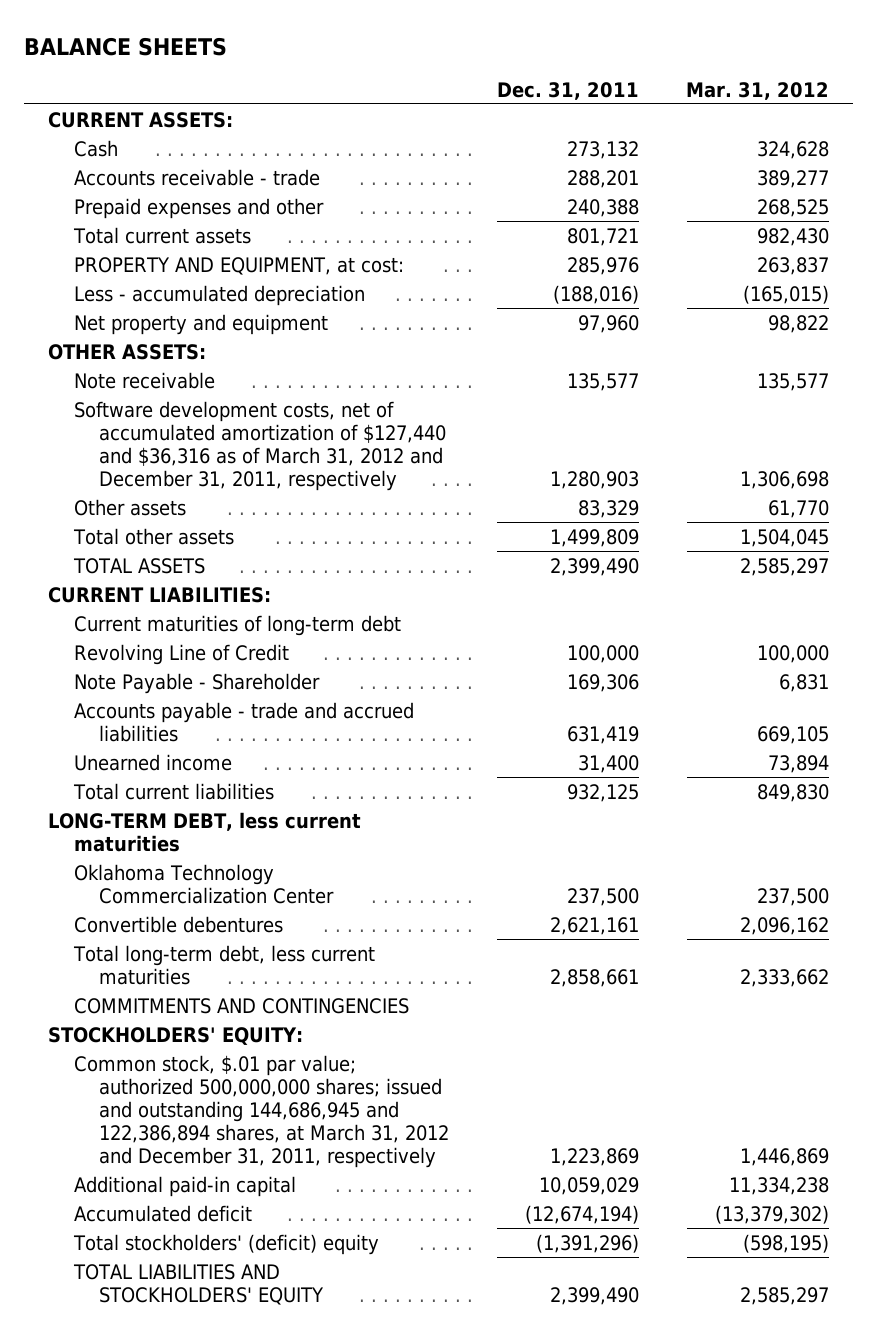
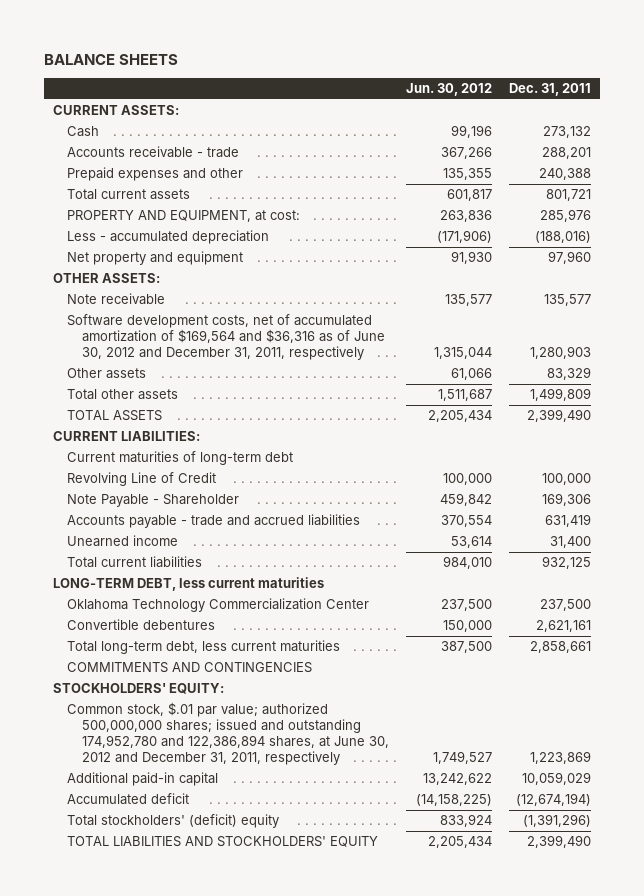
- | Dec. 31, 2011 | Mar. 31, 2012
+ | Jun. 30, 2012 | Dec. 31, 2011
- Software development costs, net of accumulated amortization of $127,440 and $36,316 as of March 31, 2012 and December 31, 2011, respectively | 1,280,903 | 1,306,698
+ Software development costs, net of accumulated amortization of $169,564 and $36,316 as of June 30, 2012 and December 31, 2011, respectively | 1,315,044 | 1,280,903
- Common stock, $.01 par value; authorized 500,000,000 shares; issued and outstanding 144,686,945 and 122,386,894 shares, at March 31, 2012 and December 31, 2011, respectively | 1,223,869 | 1,446,869
+ Common stock, $.01 par value; authorized 500,000,000 shares; issued and outstanding 174,952,780 and 122,386,894 shares, at June 30, 2012 and December 31, 2011, respectively | 1,749,527 | 1,223,869

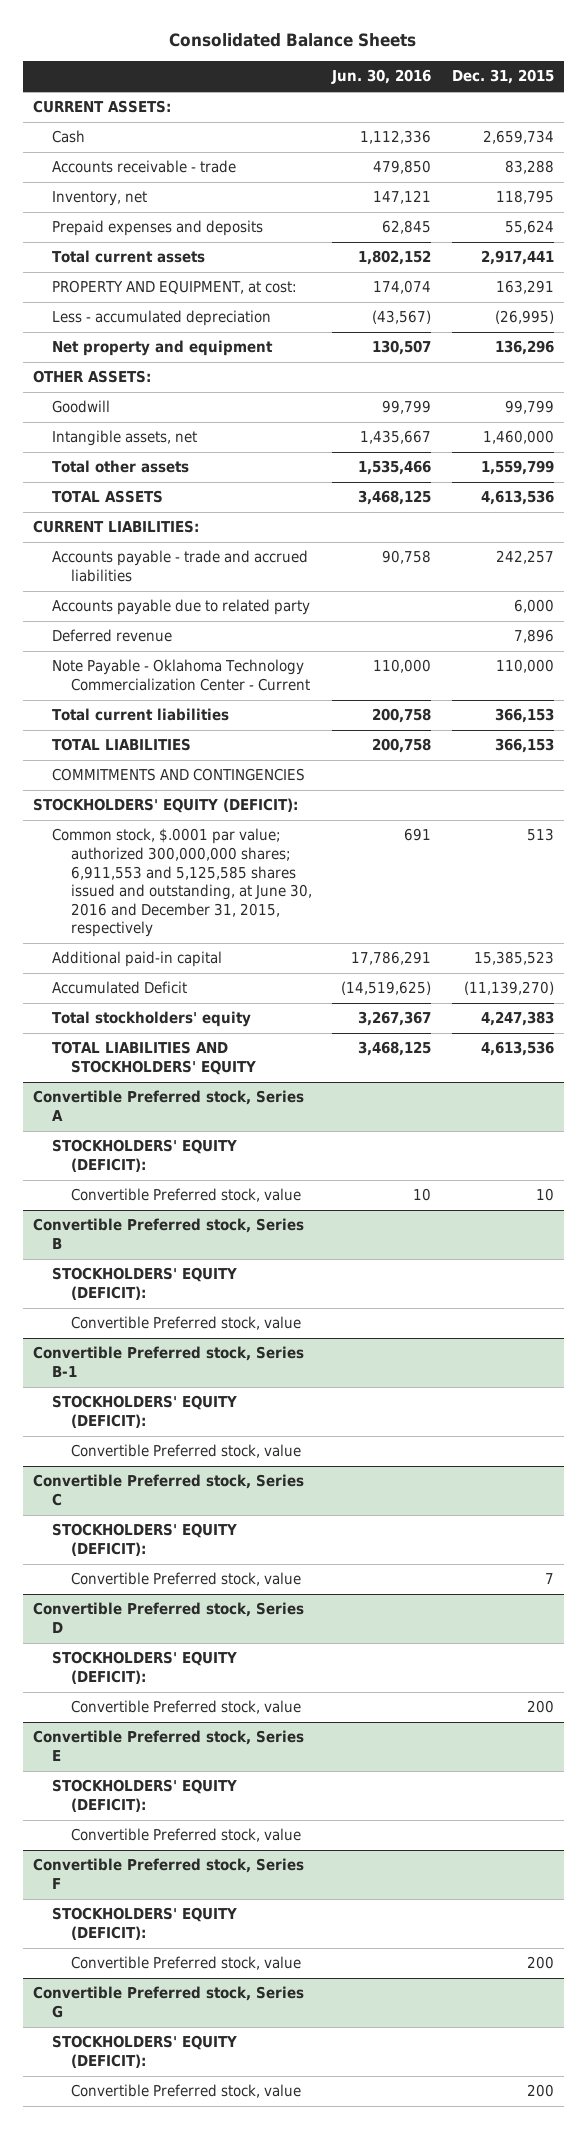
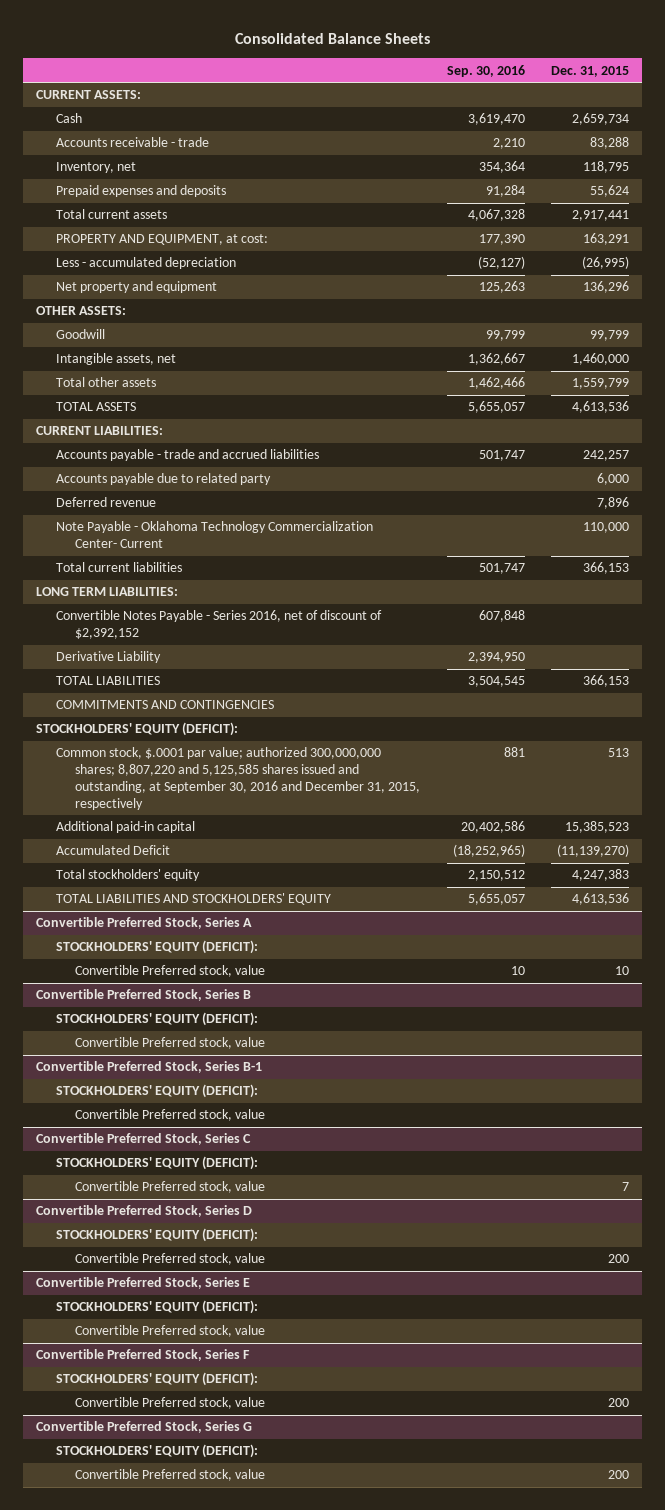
- | Jun. 30, 2016 | Dec. 31, 2015
+ | Sep. 30, 2016 | Dec. 31, 2015
- Note Payable - Oklahoma Technology Commercialization Center - Current | 110,000 | 110,000
+ Note Payable - Oklahoma Technology Commercialization Center- Current | | 110,000
+ LONG TERM LIABILITIES:
+ Convertible Notes Payable - Series 2016, net of discount of $2,392,152 | 607,848 |
+ Derivative Liability | 2,394,950 |
- Common stock, $.0001 par value; authorized 300,000,000 shares; 6,911,553 and 5,125,585 shares issued and outstanding, at June 30, 2016 and December 31, 2015, respectively | 691 | 513
+ Common stock, $.0001 par value; authorized 300,000,000 shares; 8,807,220 and 5,125,585 shares issued and outstanding, at September 30, 2016 and December 31, 2015, respectively | 881 | 513
- Convertible Preferred stock, Series A
+ Convertible Preferred Stock, Series A
- Convertible Preferred stock, Series B
+ Convertible Preferred Stock, Series B
- Convertible Preferred stock, Series B-1
+ Convertible Preferred Stock, Series B-1
- Convertible Preferred stock, Series C
+ Convertible Preferred Stock, Series C
- Convertible Preferred stock, Series D
+ Convertible Preferred Stock, Series D
- Convertible Preferred stock, Series E
+ Convertible Preferred Stock, Series E
- Convertible Preferred stock, Series F
+ Convertible Preferred Stock, Series F
- Convertible Preferred stock, Series G
+ Convertible Preferred Stock, Series G

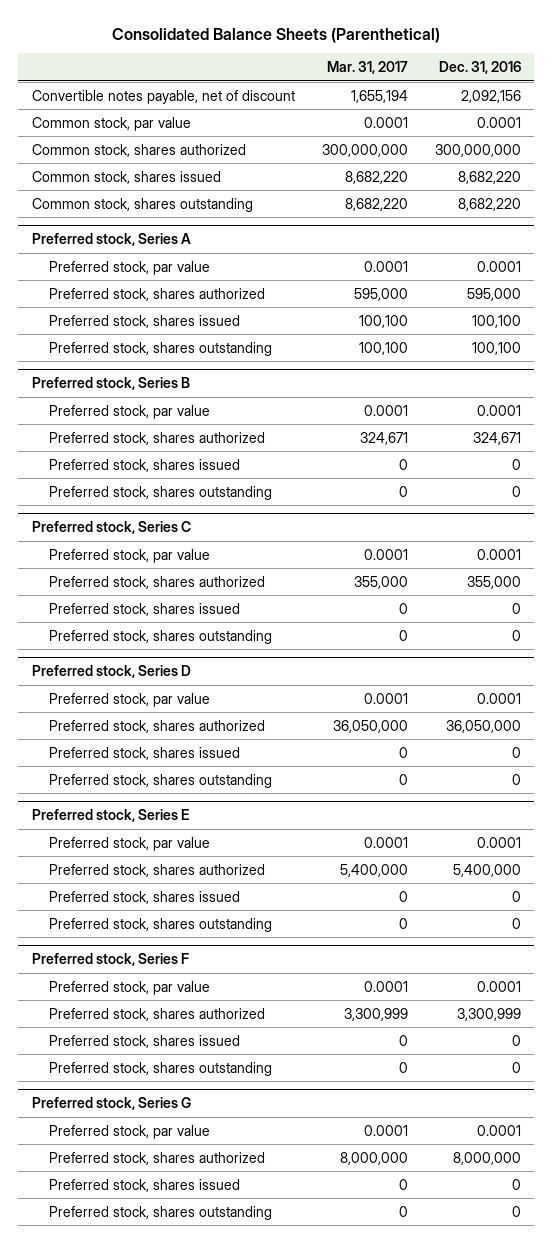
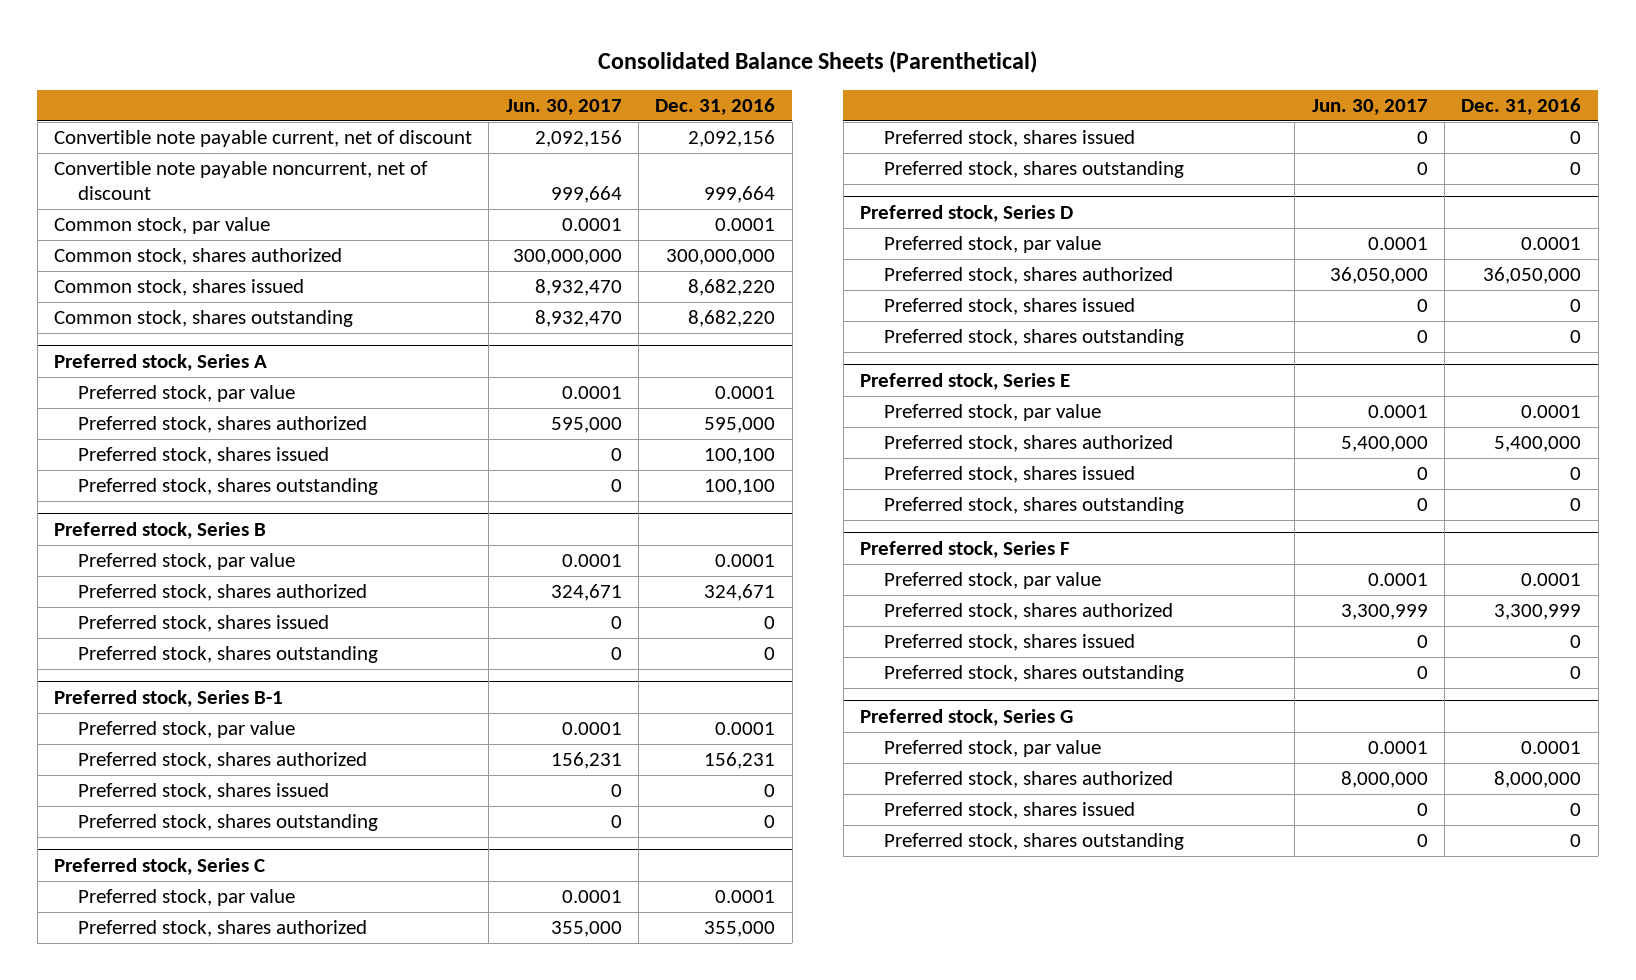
- | Mar. 31, 2017 | Dec. 31, 2016
+ | Jun. 30, 2017 | Dec. 31, 2016
- Convertible notes payable, net of discount | 1,655,194 | 2,092,156
+ Convertible note payable current, net of discount | 2,092,156 | 2,092,156
+ Convertible note payable noncurrent, net of discount | 999,664 | 999,664
+ Preferred stock, Series B-1
+ Preferred stock, par value | 0.0001 | 0.0001
+ Preferred stock, shares authorized | 156,231 | 156,231
+ Preferred stock, shares issued | 0 | 0
+ Preferred stock, shares outstanding | 0 | 0

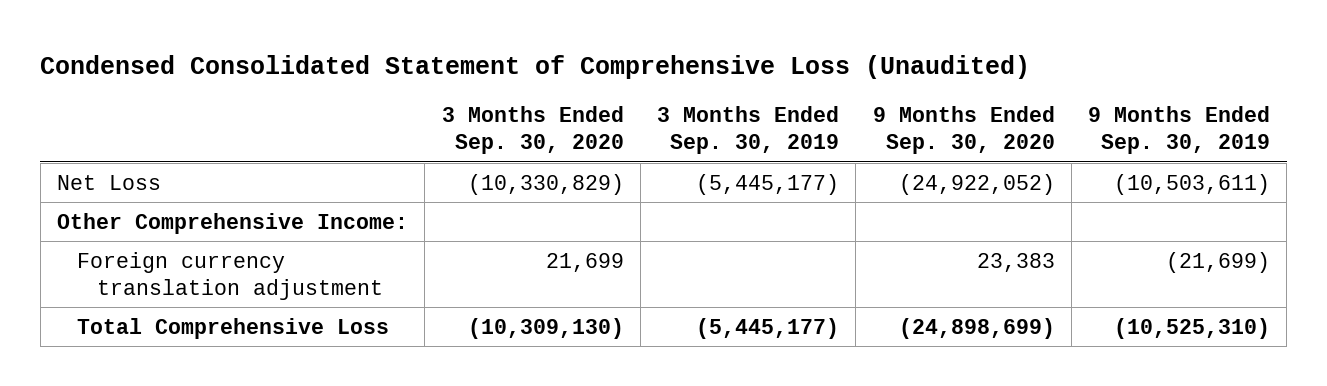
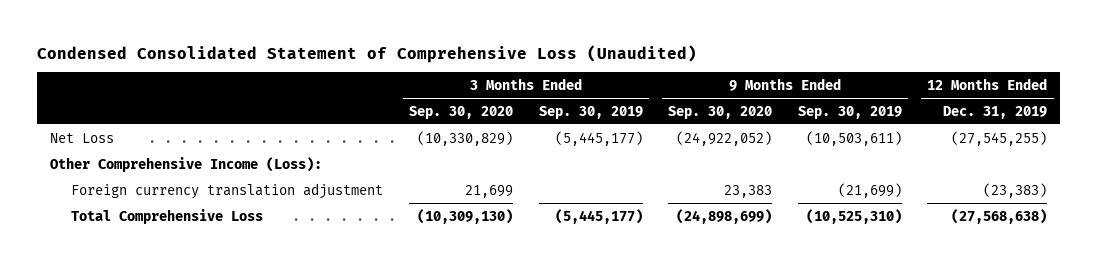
- | 3 Months Ended Sep. 30, 2020 | 3 Months Ended Sep. 30, 2019 | 9 Months Ended Sep. 30, 2020 | 9 Months Ended Sep. 30, 2019
+ | 3 Months Ended Sep. 30, 2020 | 3 Months Ended Sep. 30, 2019 | 9 Months Ended Sep. 30, 2020 | 9 Months Ended Sep. 30, 2019 | 12 Months Ended Dec. 31, 2019
- Other Comprehensive Income:
+ Other Comprehensive Income (Loss):

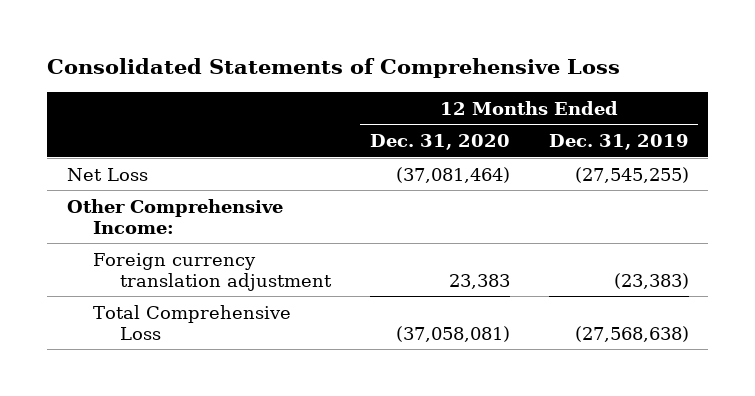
- Condensed Consolidated Statement of Comprehensive Loss (Unaudited)
+ Consolidated Statements of Comprehensive Loss
- | 3 Months Ended Sep. 30, 2020 | 3 Months Ended Sep. 30, 2019 | 9 Months Ended Sep. 30, 2020 | 9 Months Ended Sep. 30, 2019 | 12 Months Ended Dec. 31, 2019
+ | 12 Months Ended Dec. 31, 2020 | 12 Months Ended Dec. 31, 2019
- Other Comprehensive Income (Loss):
+ Other Comprehensive Income:

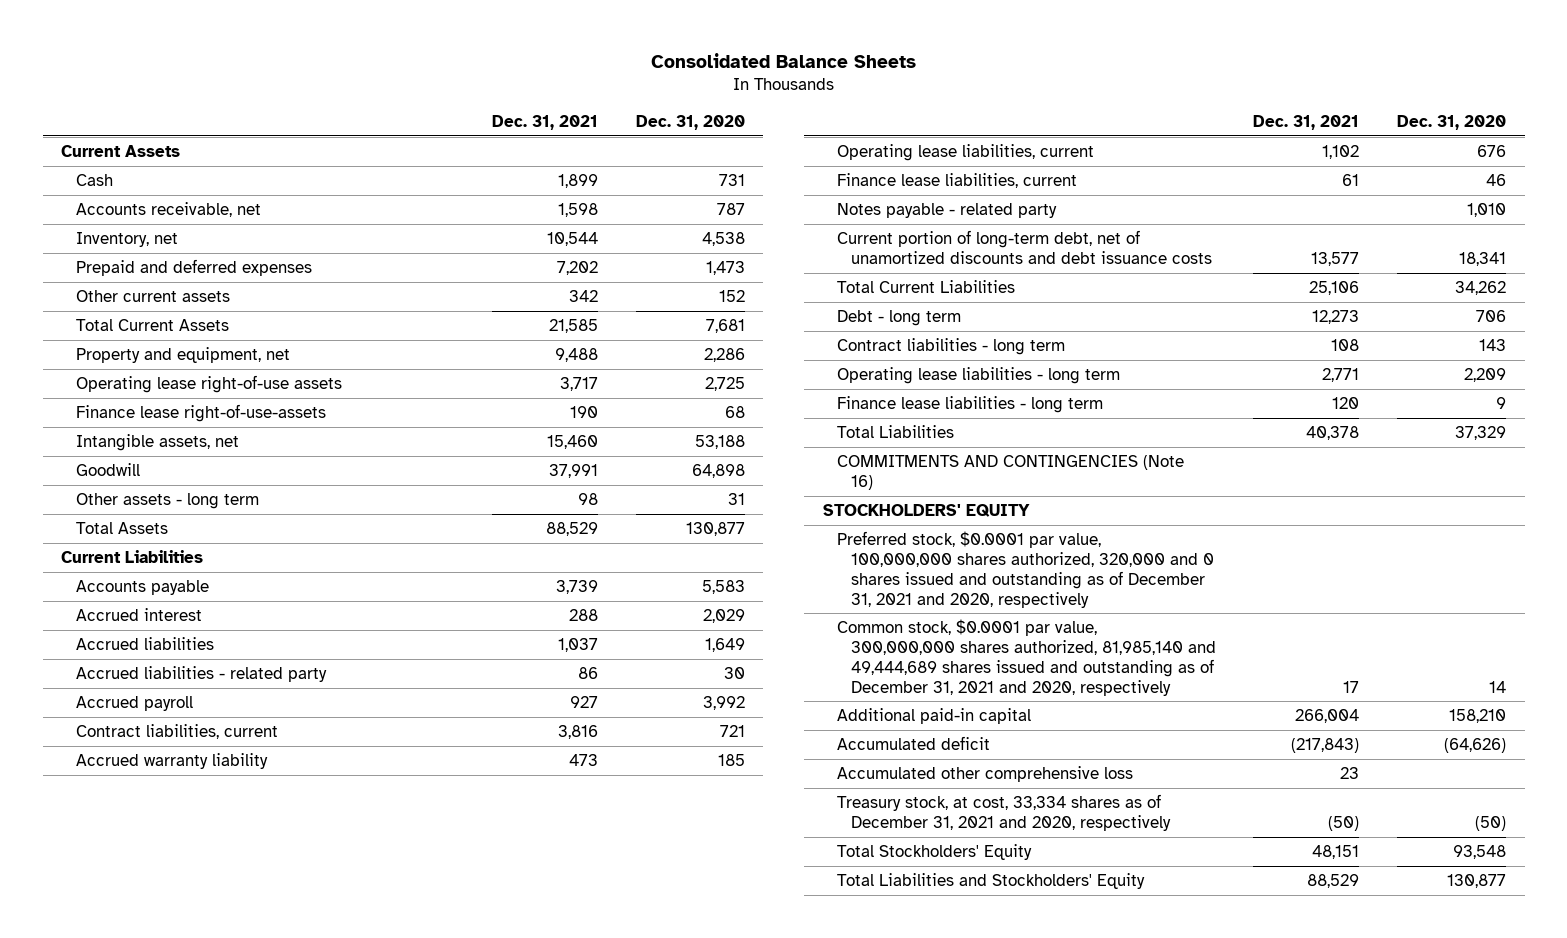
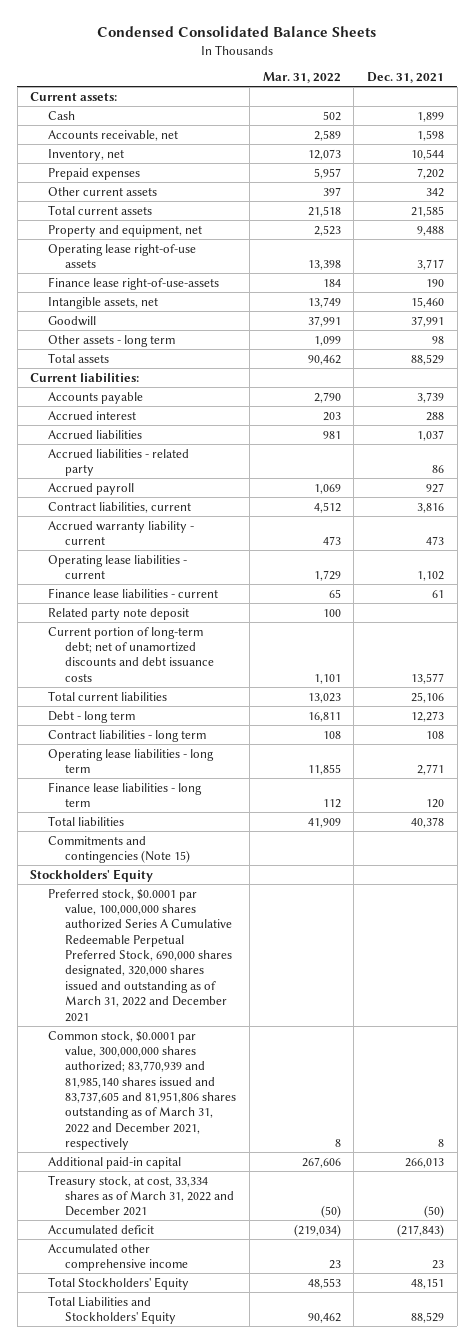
- Consolidated Balance Sheets
+ Condensed Consolidated Balance Sheets
- | Dec. 31, 2021 | Dec. 31, 2020
+ | Mar. 31, 2022 | Dec. 31, 2021
- Current Assets
+ Current assets:
- Prepaid and deferred expenses | 7,202 | 1,473
+ Prepaid expenses | 5,957 | 7,202
- Total Current Assets | 21,585 | 7,681
+ Total current assets | 21,518 | 21,585
- Total Assets | 88,529 | 130,877
- Current Liabilities
+ Total assets | 90,462 | 88,529
+ Current liabilities:
- Accrued warranty liability | 473 | 185
- Operating lease liabilities, current | 1,102 | 676
- Finance lease liabilities, current | 61 | 46
- Notes payable - related party | | 1,010
- Current portion of long-term debt, net of unamortized discounts and debt issuance costs | 13,577 | 18,341
- Total Current Liabilities | 25,106 | 34,262
+ Accrued warranty liability - current | 473 | 473
+ Operating lease liabilities - current | 1,729 | 1,102
+ Finance lease liabilities - current | 65 | 61
+ Related party note deposit | 100 |
+ Current portion of long-term debt; net of unamortized discounts and debt issuance costs | 1,101 | 13,577
+ Total current liabilities | 13,023 | 25,106
- Total Liabilities | 40,378 | 37,329
- COMMITMENTS AND CONTINGENCIES (Note 16)
- STOCKHOLDERS' EQUITY
- Preferred stock, $0.0001 par value, 100,000,000 shares authorized, 320,000 and 0 shares issued and outstanding as of December 31, 2021 and 2020, respectively
- Common stock, $0.0001 par value, 300,000,000 shares authorized, 81,985,140 and 49,444,689 shares issued and outstanding as of December 31, 2021 and 2020, respectively | 17 | 14
- Additional paid-in capital | 266,004 | 158,210
+ Total liabilities | 41,909 | 40,378
+ Commitments and contingencies (Note 15)
+ Stockholders' Equity
+ Preferred stock, $0.0001 par value, 100,000,000 shares authorized Series A Cumulative Redeemable Perpetual Preferred Stock, 690,000 shares designated, 320,000 shares issued and outstanding as of March 31, 2022 and December 2021
+ Common stock, $0.0001 par value, 300,000,000 shares authorized; 83,770,939 and 81,985,140 shares issued and 83,737,605 and 81,951,806 shares outstanding as of March 31, 2022 and December 2021, respectively | 8 | 8
+ Additional paid-in capital | 267,606 | 266,013
+ Treasury stock, at cost, 33,334 shares as of March 31, 2022 and December 2021 | (50) | (50)
- Accumulated other comprehensive loss | 23 |
- Treasury stock, at cost, 33,334 shares as of December 31, 2021 and 2020, respectively | (50) | (50)
+ Accumulated other comprehensive income | 23 | 23

